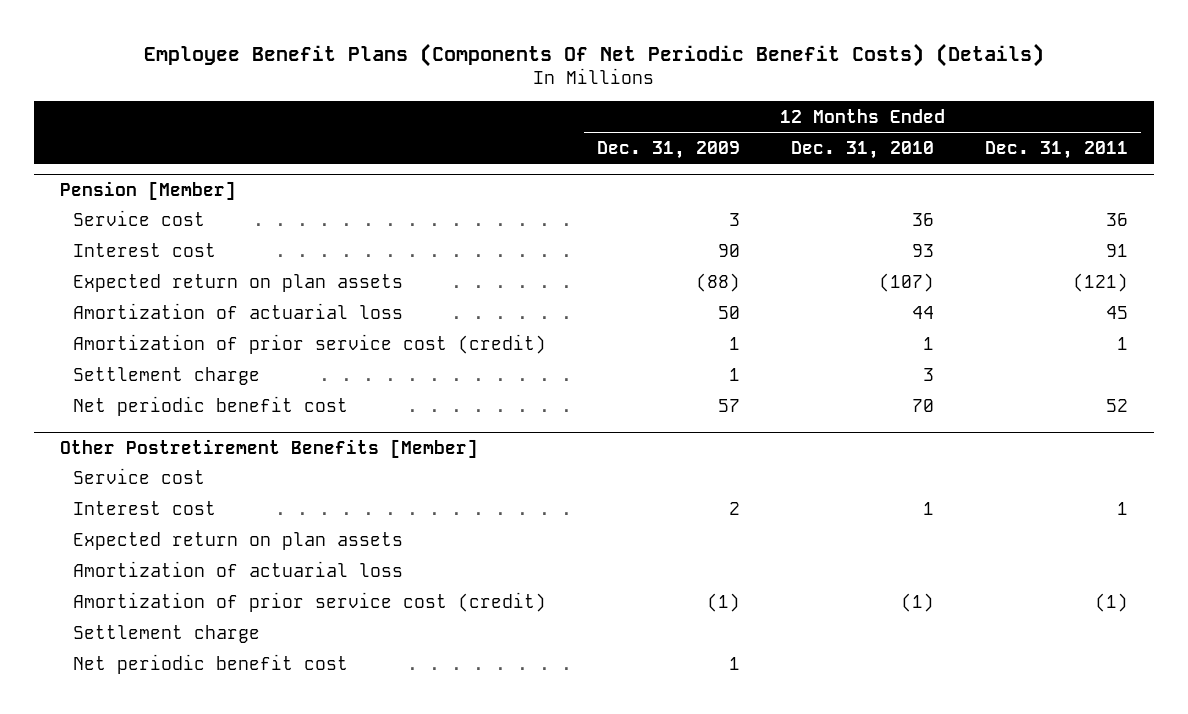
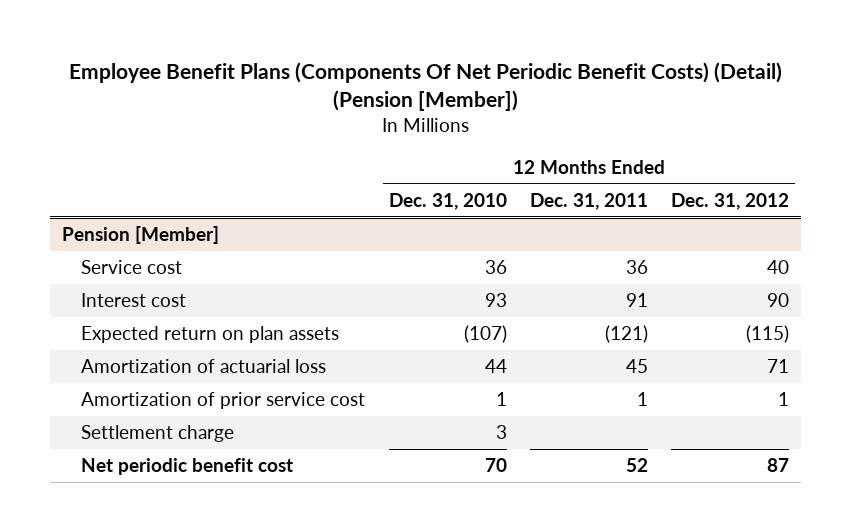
- Employee Benefit Plans (Components Of Net Periodic Benefit Costs) (Details)
+ Employee Benefit Plans (Components Of Net Periodic Benefit Costs) (Detail) (Pension [Member])
- | 12 Months Ended Dec. 31, 2009 | 12 Months Ended Dec. 31, 2010 | 12 Months Ended Dec. 31, 2011
+ | 12 Months Ended Dec. 31, 2010 | 12 Months Ended Dec. 31, 2011 | 12 Months Ended Dec. 31, 2012
@ Pension [Member]
- Amortization of prior service cost (credit) | 1 | 1 | 1
+ Amortization of prior service cost | 1 | 1 | 1
- Other Postretirement Benefits [Member]
- Service cost
- Interest cost | 2 | 1 | 1
- Expected return on plan assets
- Amortization of actuarial loss
- Amortization of prior service cost (credit) | (1) | (1) | (1)
- Settlement charge
- Net periodic benefit cost | 1 | |

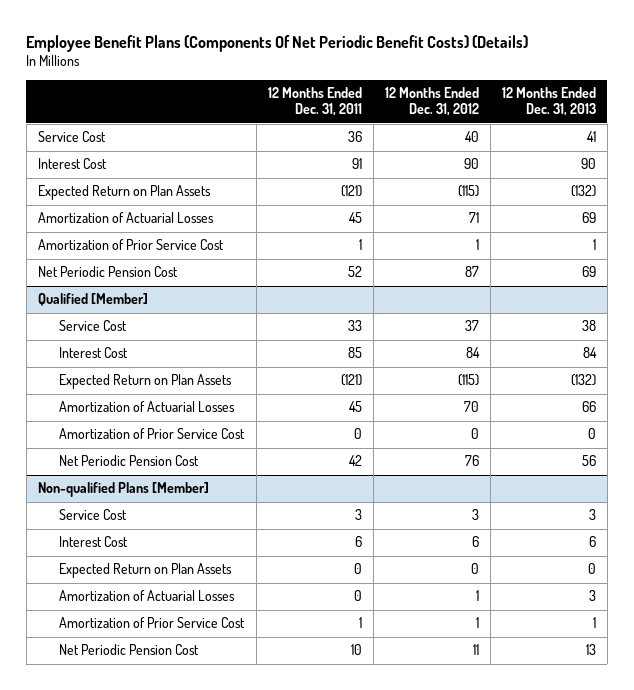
- Employee Benefit Plans (Components Of Net Periodic Benefit Costs) (Detail) (Pension [Member])
+ Employee Benefit Plans (Components Of Net Periodic Benefit Costs) (Details)
- | 12 Months Ended Dec. 31, 2010 | 12 Months Ended Dec. 31, 2011 | 12 Months Ended Dec. 31, 2012
+ | 12 Months Ended Dec. 31, 2011 | 12 Months Ended Dec. 31, 2012 | 12 Months Ended Dec. 31, 2013
- Pension [Member]
- Service cost | 36 | 36 | 40
- Interest cost | 93 | 91 | 90
- Expected return on plan assets | (107) | (121) | (115)
- Amortization of actuarial loss | 44 | 45 | 71
- Amortization of prior service cost | 1 | 1 | 1
- Settlement charge | 3 | |
- Net periodic benefit cost | 70 | 52 | 87
+ Service Cost | 36 | 40 | 41
+ Interest Cost | 91 | 90 | 90
+ Expected Return on Plan Assets | (121) | (115) | (132)
+ Amortization of Actuarial Losses | 45 | 71 | 69
+ Amortization of Prior Service Cost | 1 | 1 | 1
+ Net Periodic Pension Cost | 52 | 87 | 69
+ Qualified [Member]
+ Service Cost | 33 | 37 | 38
+ Interest Cost | 85 | 84 | 84
+ Expected Return on Plan Assets | (121) | (115) | (132)
+ Amortization of Actuarial Losses | 45 | 70 | 66
+ Amortization of Prior Service Cost | 0 | 0 | 0
+ Net Periodic Pension Cost | 42 | 76 | 56
+ Non-qualified Plans [Member]
+ Service Cost | 3 | 3 | 3
+ Interest Cost | 6 | 6 | 6
+ Expected Return on Plan Assets | 0 | 0 | 0
+ Amortization of Actuarial Losses | 0 | 1 | 3
+ Amortization of Prior Service Cost | 1 | 1 | 1
+ Net Periodic Pension Cost | 10 | 11 | 13

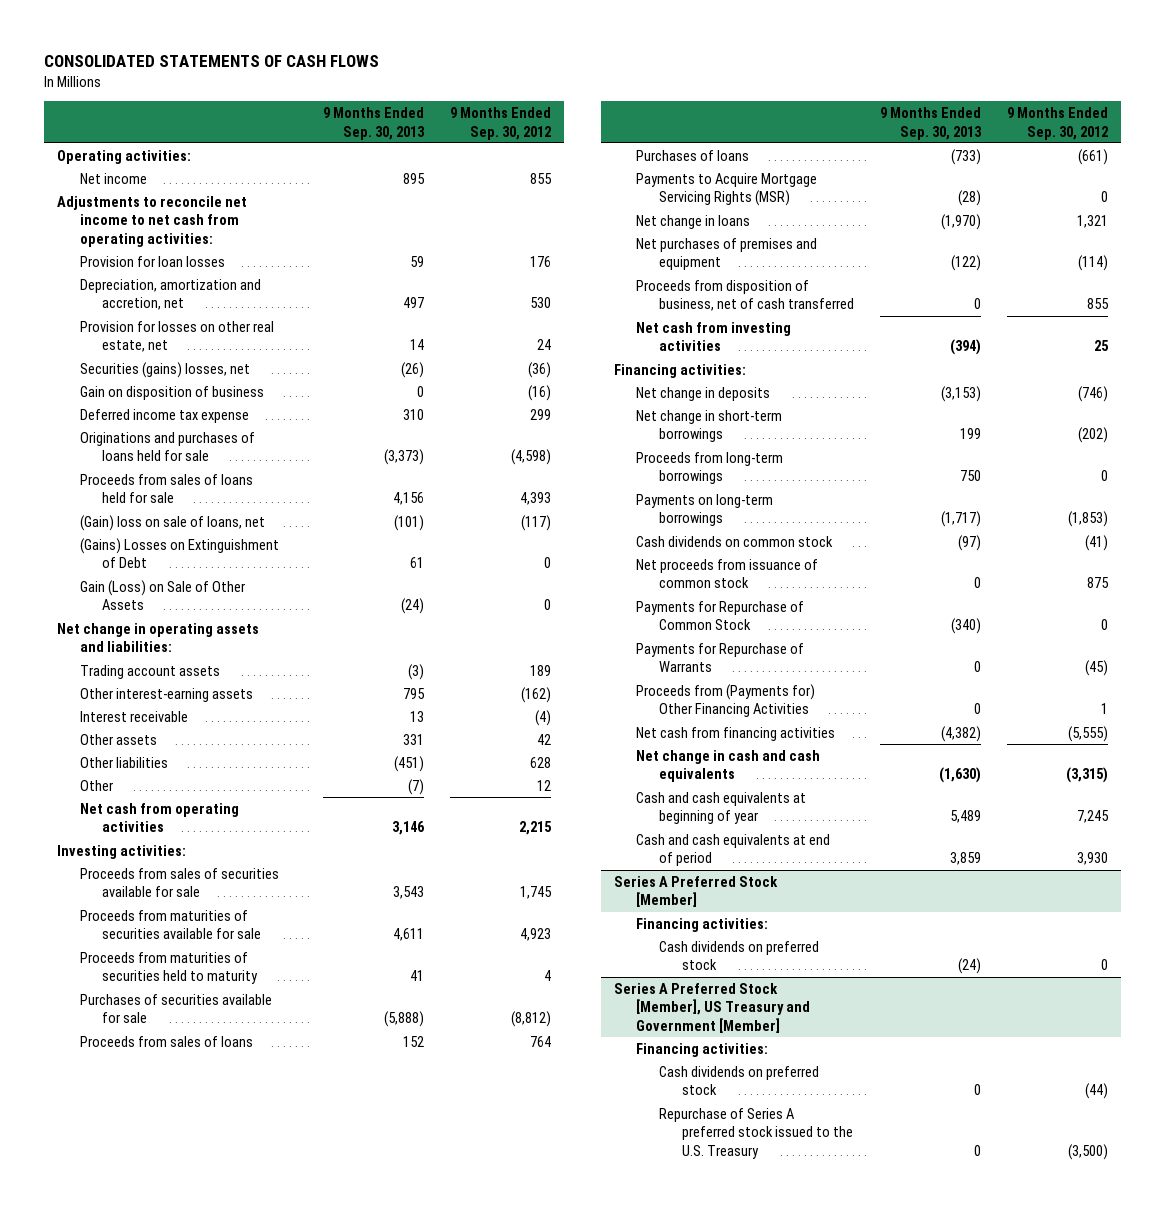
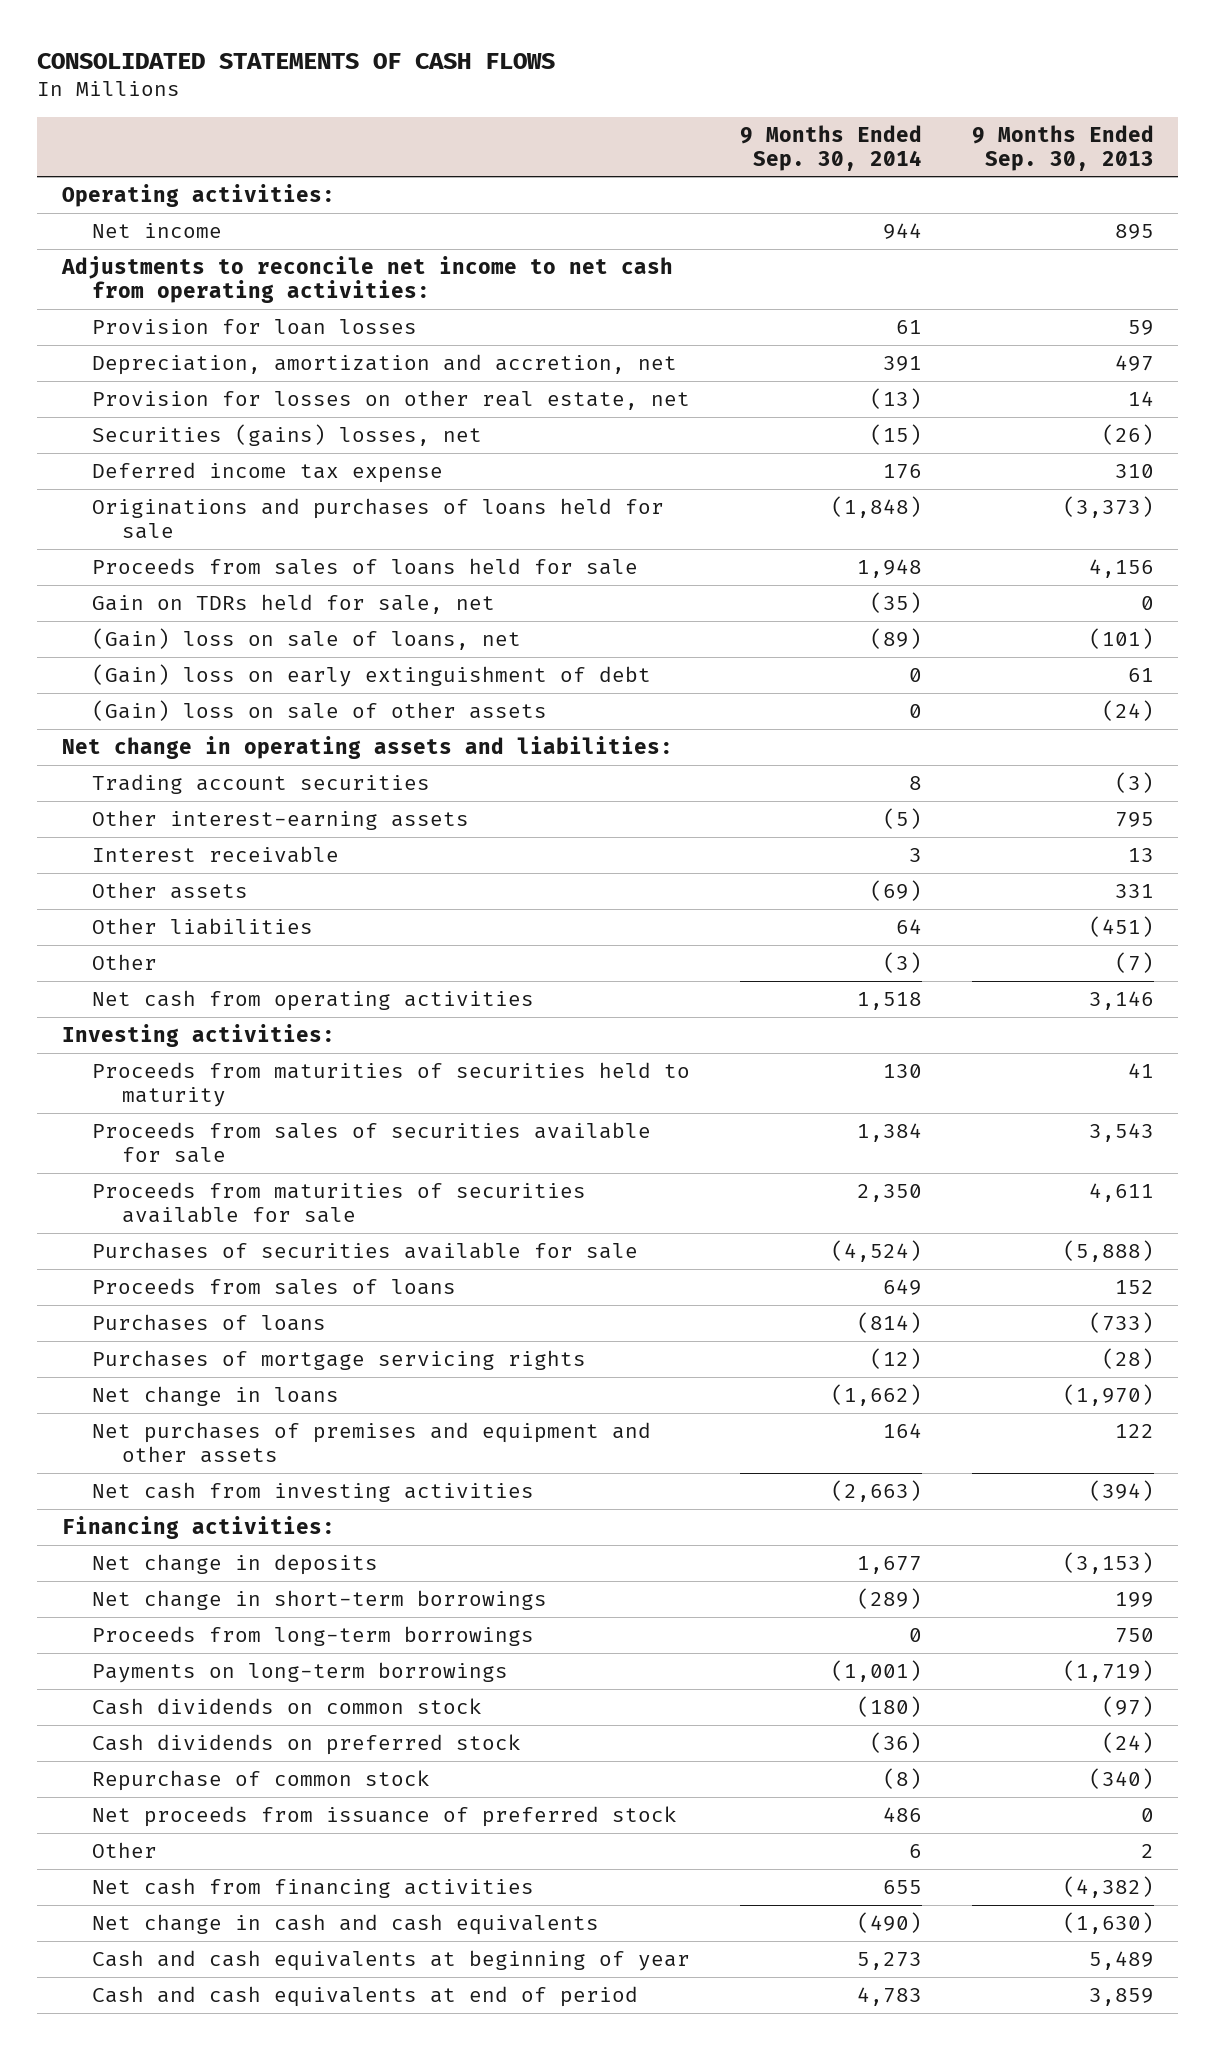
- | 9 Months Ended Sep. 30, 2013 | 9 Months Ended Sep. 30, 2012
+ | 9 Months Ended Sep. 30, 2014 | 9 Months Ended Sep. 30, 2013
- Gain on disposition of business | 0 | (16)
+ Gain on TDRs held for sale, net | (35) | 0
- (Gains) Losses on Extinguishment of Debt | 61 | 0
- Gain (Loss) on Sale of Other Assets | (24) | 0
+ (Gain) loss on early extinguishment of debt | 0 | 61
+ (Gain) loss on sale of other assets | 0 | (24)
- Trading account assets | (3) | 189
+ Trading account securities | 8 | (3)
moved up: Proceeds from maturities of securities held to maturity | 130 | 41
- Payments to Acquire Mortgage Servicing Rights (MSR) | (28) | 0
+ Purchases of mortgage servicing rights | (12) | (28)
- Net purchases of premises and equipment | (122) | (114)
- Proceeds from disposition of business, net of cash transferred | 0 | 855
+ Net purchases of premises and equipment and other assets | 164 | 122
- Payments on long-term borrowings | (1,717) | (1,853)
+ Payments on long-term borrowings | (1,001) | (1,719)
- Net proceeds from issuance of common stock | 0 | 875
- Payments for Repurchase of Common Stock | (340) | 0
- Payments for Repurchase of Warrants | 0 | (45)
- Proceeds from (Payments for) Other Financing Activities | 0 | 1
+ Cash dividends on preferred stock | (36) | (24)
+ Repurchase of common stock | (8) | (340)
+ Net proceeds from issuance of preferred stock | 486 | 0
+ Other | 6 | 2
- Series A Preferred Stock [Member]
- Financing activities:
- Cash dividends on preferred stock | (24) | 0
- Series A Preferred Stock [Member], US Treasury and Government [Member]
- Financing activities:
- Cash dividends on preferred stock | 0 | (44)
- Repurchase of Series A preferred stock issued to the U.S. Treasury | 0 | (3,500)

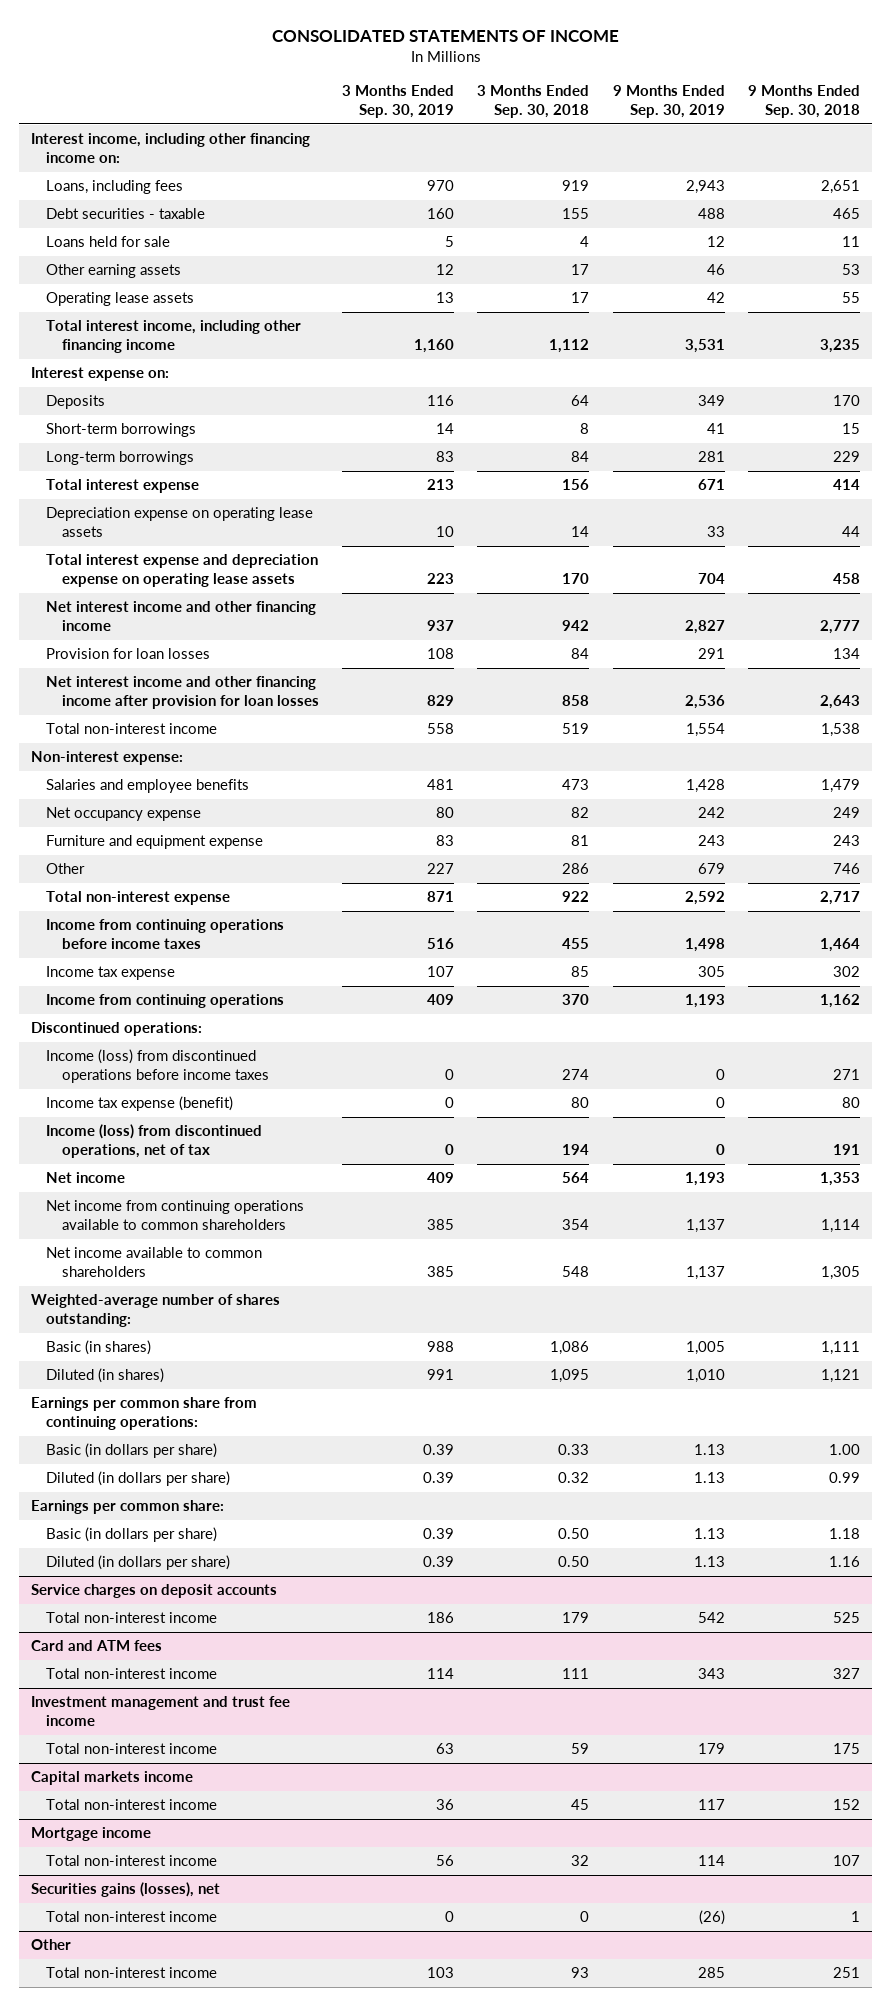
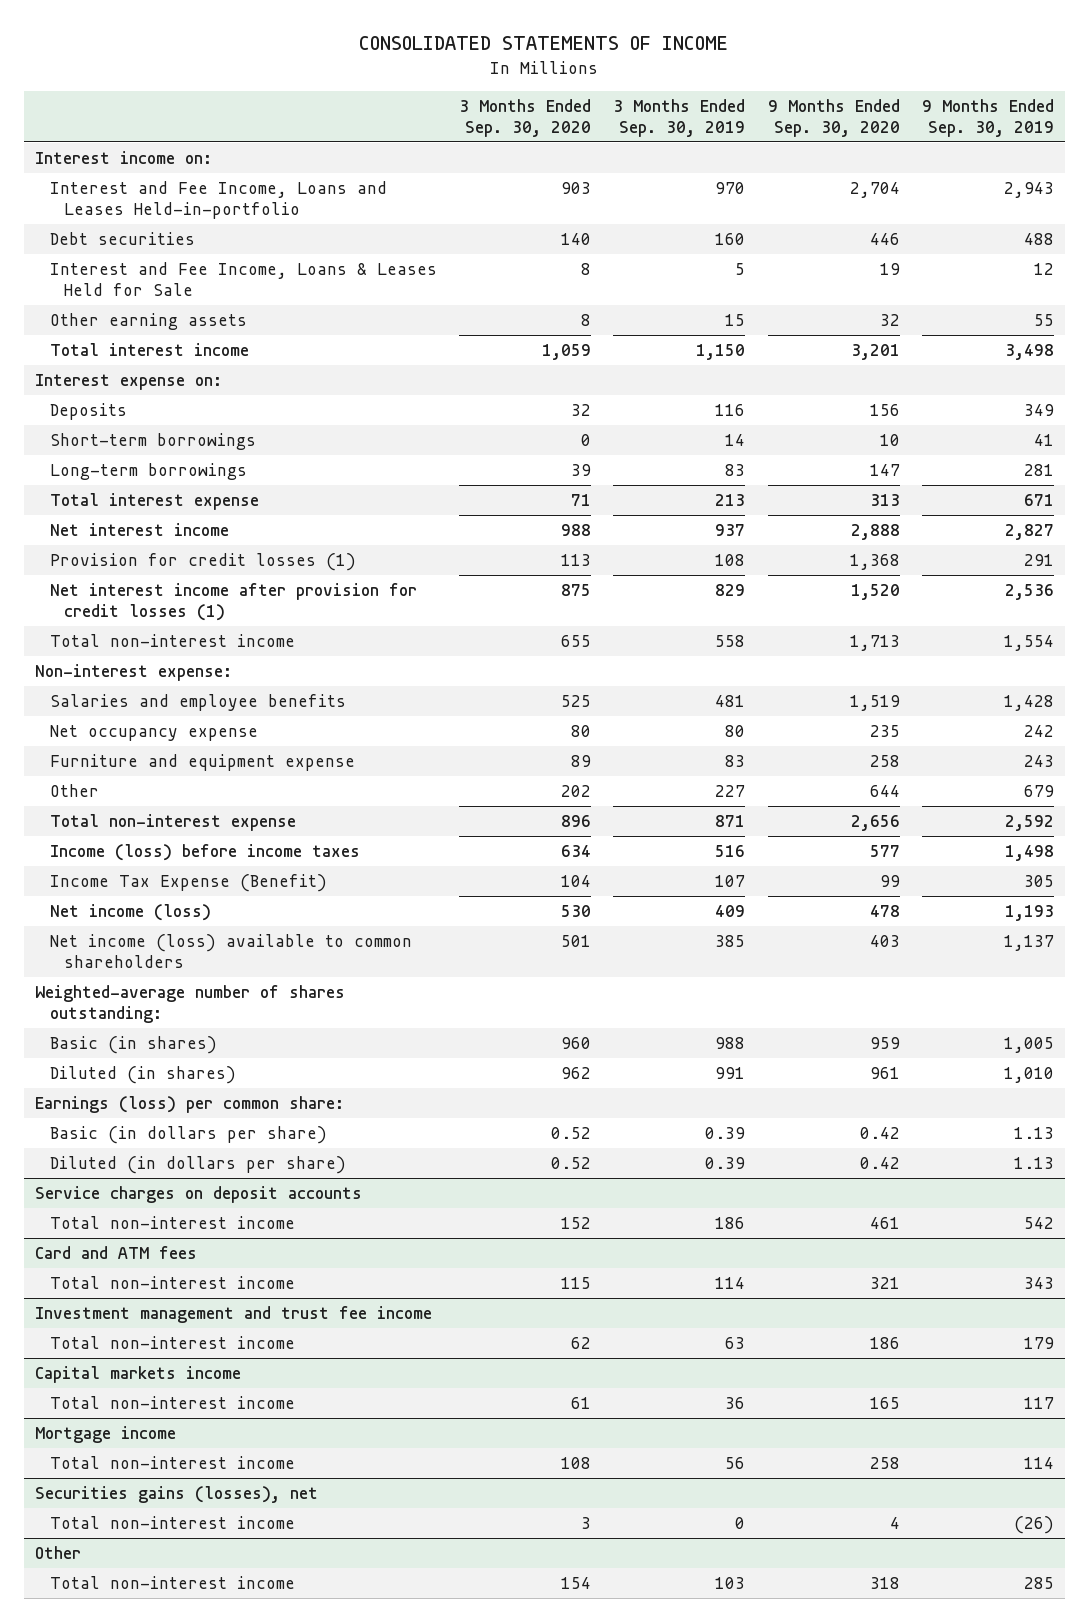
- | 3 Months Ended Sep. 30, 2019 | 3 Months Ended Sep. 30, 2018 | 9 Months Ended Sep. 30, 2019 | 9 Months Ended Sep. 30, 2018
+ | 3 Months Ended Sep. 30, 2020 | 3 Months Ended Sep. 30, 2019 | 9 Months Ended Sep. 30, 2020 | 9 Months Ended Sep. 30, 2019
- Interest income, including other financing income on:
- Loans, including fees | 970 | 919 | 2,943 | 2,651
- Debt securities - taxable | 160 | 155 | 488 | 465
- Loans held for sale | 5 | 4 | 12 | 11
- Other earning assets | 12 | 17 | 46 | 53
- Operating lease assets | 13 | 17 | 42 | 55
- Total interest income, including other financing income | 1,160 | 1,112 | 3,531 | 3,235
+ Interest income on:
+ Interest and Fee Income, Loans and Leases Held-in-portfolio | 903 | 970 | 2,704 | 2,943
+ Debt securities | 140 | 160 | 446 | 488
+ Interest and Fee Income, Loans & Leases Held for Sale | 8 | 5 | 19 | 12
+ Other earning assets | 8 | 15 | 32 | 55
+ Total interest income | 1,059 | 1,150 | 3,201 | 3,498
- Depreciation expense on operating lease assets | 10 | 14 | 33 | 44
- Total interest expense and depreciation expense on operating lease assets | 223 | 170 | 704 | 458
- Net interest income and other financing income | 937 | 942 | 2,827 | 2,777
- Provision for loan losses | 108 | 84 | 291 | 134
- Net interest income and other financing income after provision for loan losses | 829 | 858 | 2,536 | 2,643
+ Net interest income | 988 | 937 | 2,888 | 2,827
+ Provision for credit losses (1) | 113 | 108 | 1,368 | 291
+ Net interest income after provision for credit losses (1) | 875 | 829 | 1,520 | 2,536
- Income from continuing operations before income taxes | 516 | 455 | 1,498 | 1,464
- Income tax expense | 107 | 85 | 305 | 302
- Income from continuing operations | 409 | 370 | 1,193 | 1,162
- Discontinued operations:
- Income (loss) from discontinued operations before income taxes | 0 | 274 | 0 | 271
- Income tax expense (benefit) | 0 | 80 | 0 | 80
- Income (loss) from discontinued operations, net of tax | 0 | 194 | 0 | 191
- Net income | 409 | 564 | 1,193 | 1,353
- Net income from continuing operations available to common shareholders | 385 | 354 | 1,137 | 1,114
- Net income available to common shareholders | 385 | 548 | 1,137 | 1,305
+ Income (loss) before income taxes | 634 | 516 | 577 | 1,498
+ Income Tax Expense (Benefit) | 104 | 107 | 99 | 305
+ Net income (loss) | 530 | 409 | 478 | 1,193
+ Net income (loss) available to common shareholders | 501 | 385 | 403 | 1,137
- Earnings per common share from continuing operations:
- Basic (in dollars per share) | 0.39 | 0.33 | 1.13 | 1.00
- Diluted (in dollars per share) | 0.39 | 0.32 | 1.13 | 0.99
- Earnings per common share:
+ Earnings (loss) per common share:

